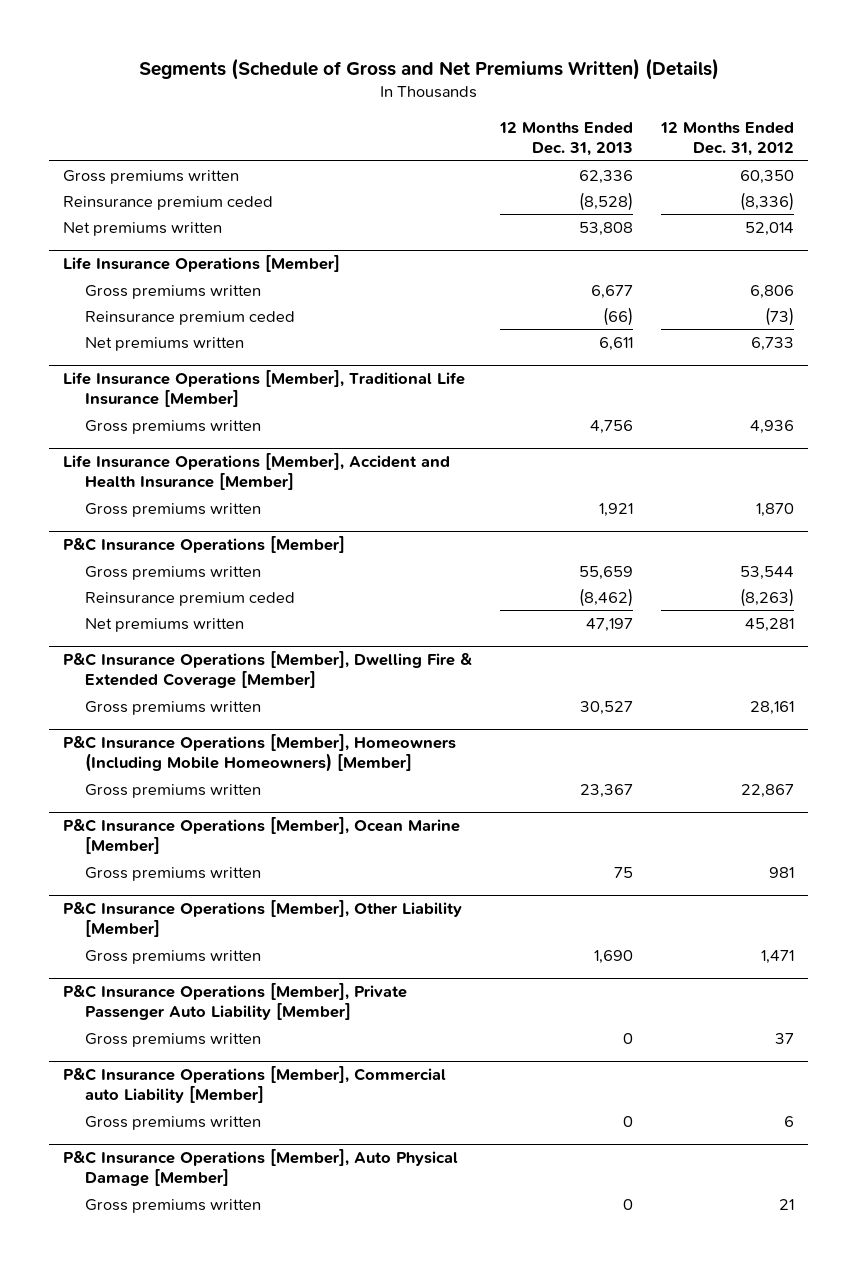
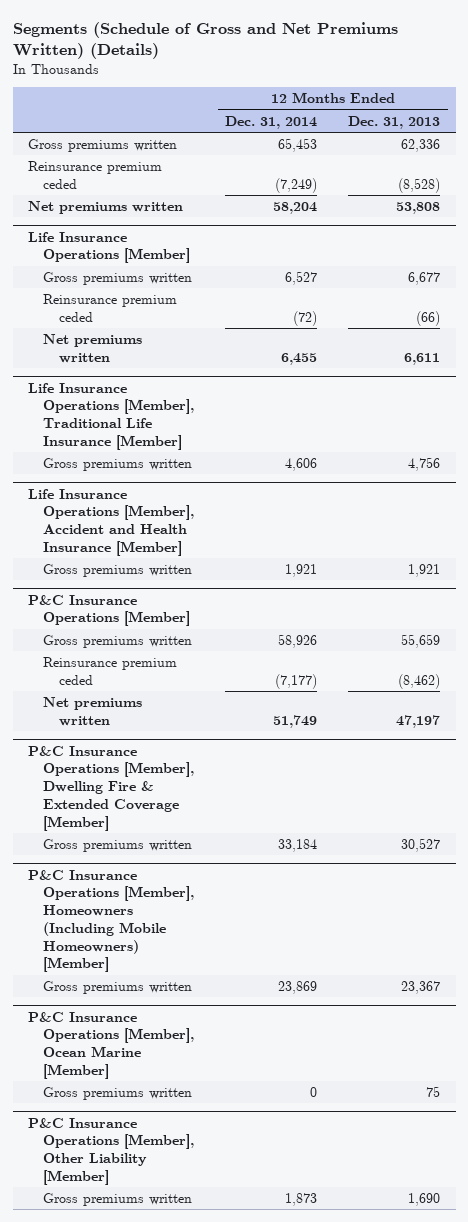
- | 12 Months Ended Dec. 31, 2013 | 12 Months Ended Dec. 31, 2012
+ | 12 Months Ended Dec. 31, 2014 | 12 Months Ended Dec. 31, 2013
- P&C Insurance Operations [Member], Private Passenger Auto Liability [Member]
- Gross premiums written | 0 | 37
- P&C Insurance Operations [Member], Commercial auto Liability [Member]
- Gross premiums written | 0 | 6
- P&C Insurance Operations [Member], Auto Physical Damage [Member]
- Gross premiums written | 0 | 21

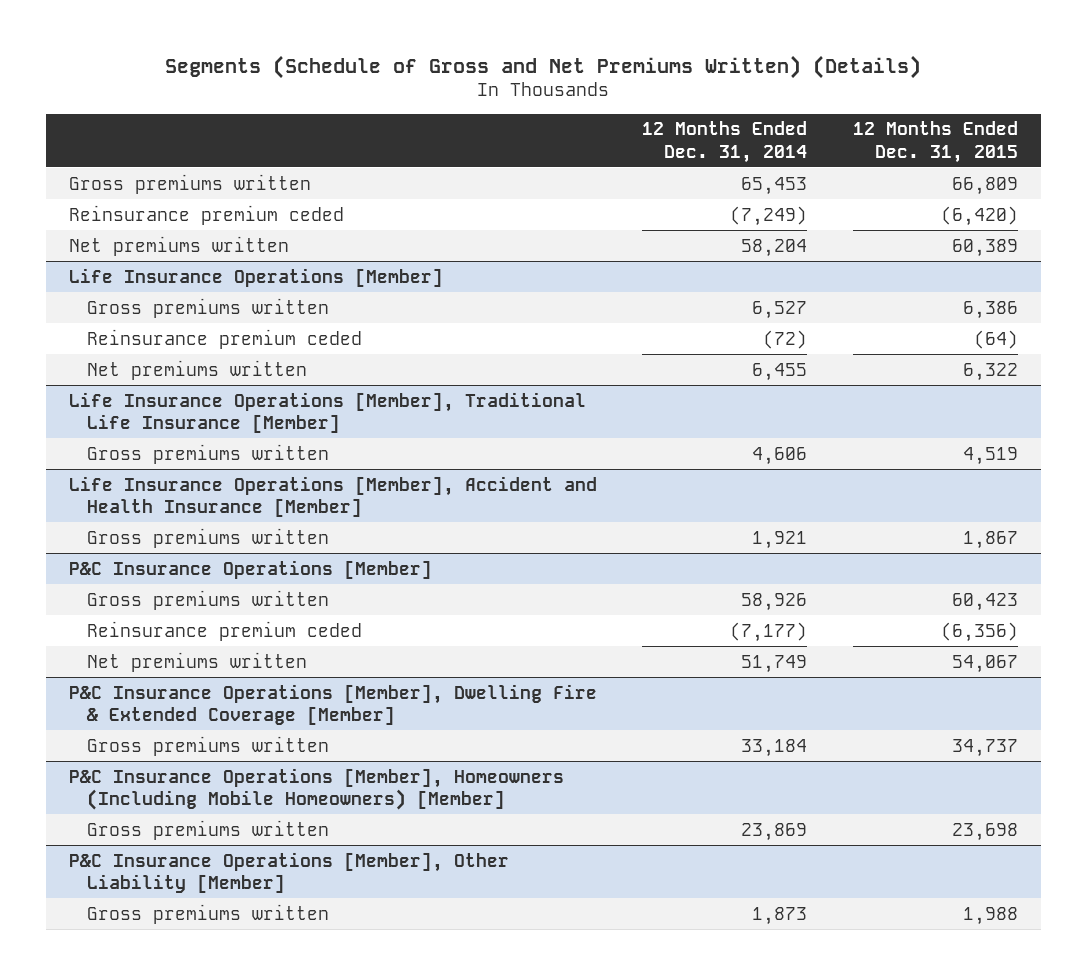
- | 12 Months Ended Dec. 31, 2014 | 12 Months Ended Dec. 31, 2013
+ | 12 Months Ended Dec. 31, 2014 | 12 Months Ended Dec. 31, 2015
- P&C Insurance Operations [Member], Ocean Marine [Member]
- Gross premiums written | 0 | 75

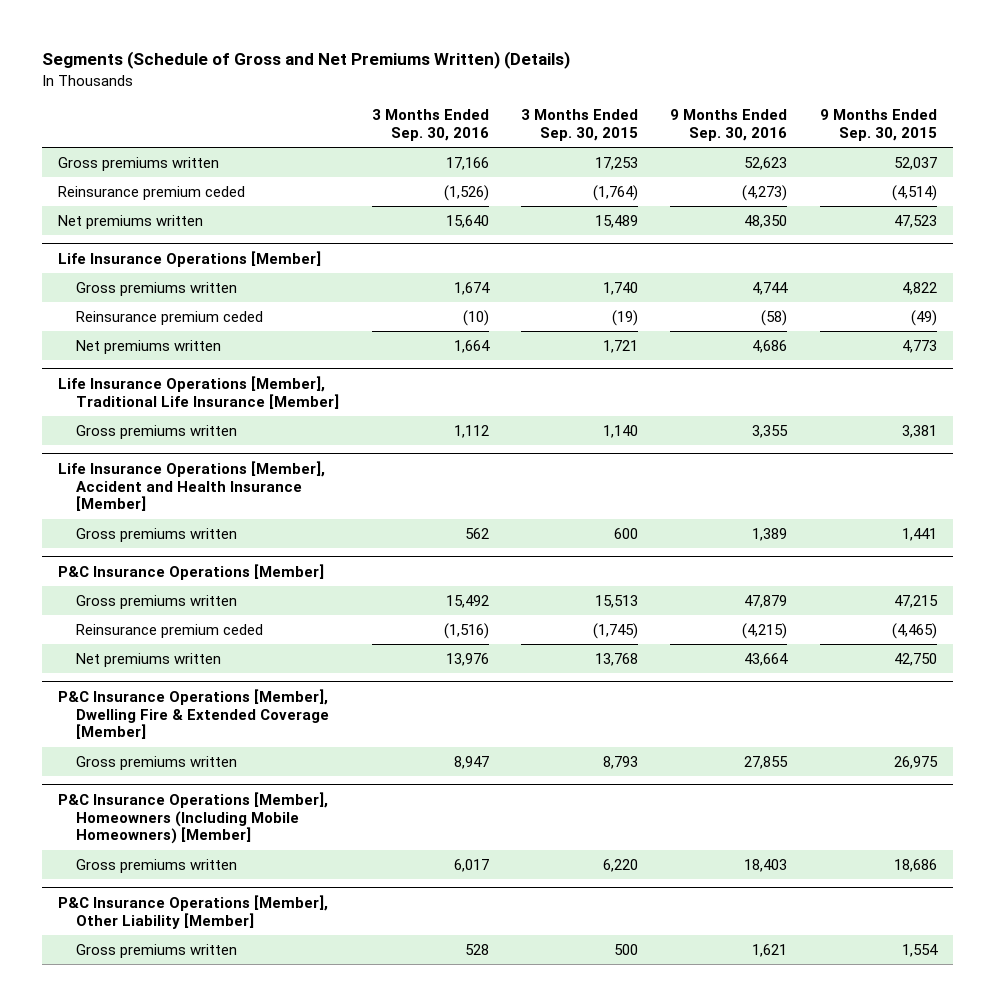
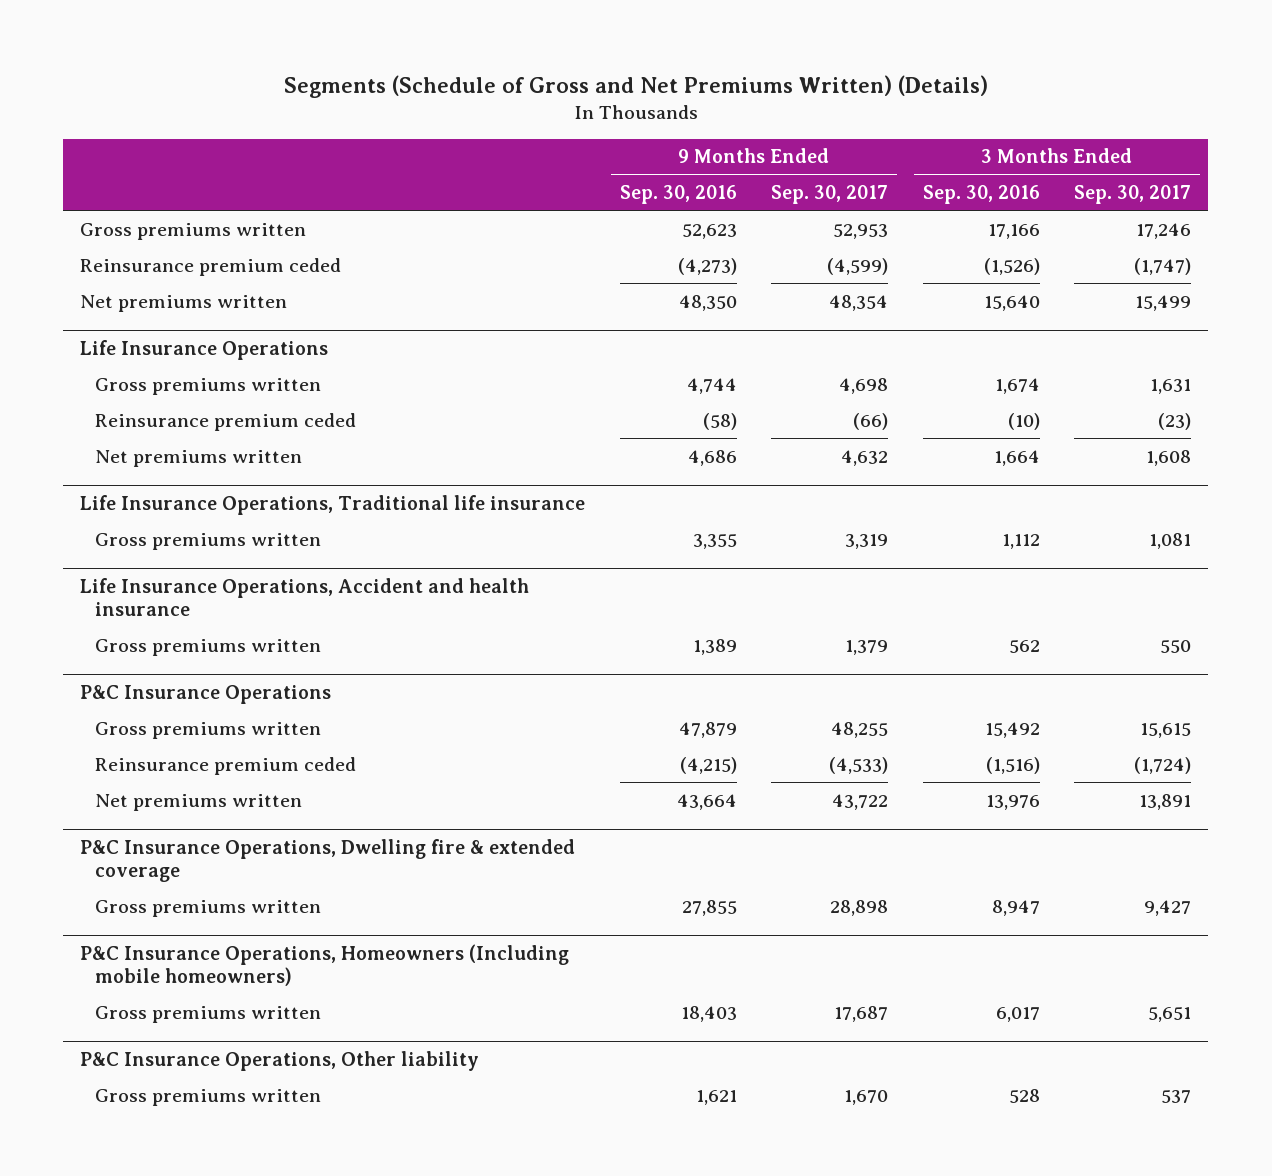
- | 3 Months Ended Sep. 30, 2016 | 3 Months Ended Sep. 30, 2015 | 9 Months Ended Sep. 30, 2016 | 9 Months Ended Sep. 30, 2015
+ | 9 Months Ended Sep. 30, 2016 | 9 Months Ended Sep. 30, 2017 | 3 Months Ended Sep. 30, 2016 | 3 Months Ended Sep. 30, 2017
- Life Insurance Operations [Member]
+ Life Insurance Operations
- Life Insurance Operations [Member], Traditional Life Insurance [Member]
+ Life Insurance Operations, Traditional life insurance
- Life Insurance Operations [Member], Accident and Health Insurance [Member]
+ Life Insurance Operations, Accident and health insurance
- P&C Insurance Operations [Member]
+ P&C Insurance Operations
- P&C Insurance Operations [Member], Dwelling Fire & Extended Coverage [Member]
+ P&C Insurance Operations, Dwelling fire & extended coverage
- P&C Insurance Operations [Member], Homeowners (Including Mobile Homeowners) [Member]
+ P&C Insurance Operations, Homeowners (Including mobile homeowners)
- P&C Insurance Operations [Member], Other Liability [Member]
+ P&C Insurance Operations, Other liability

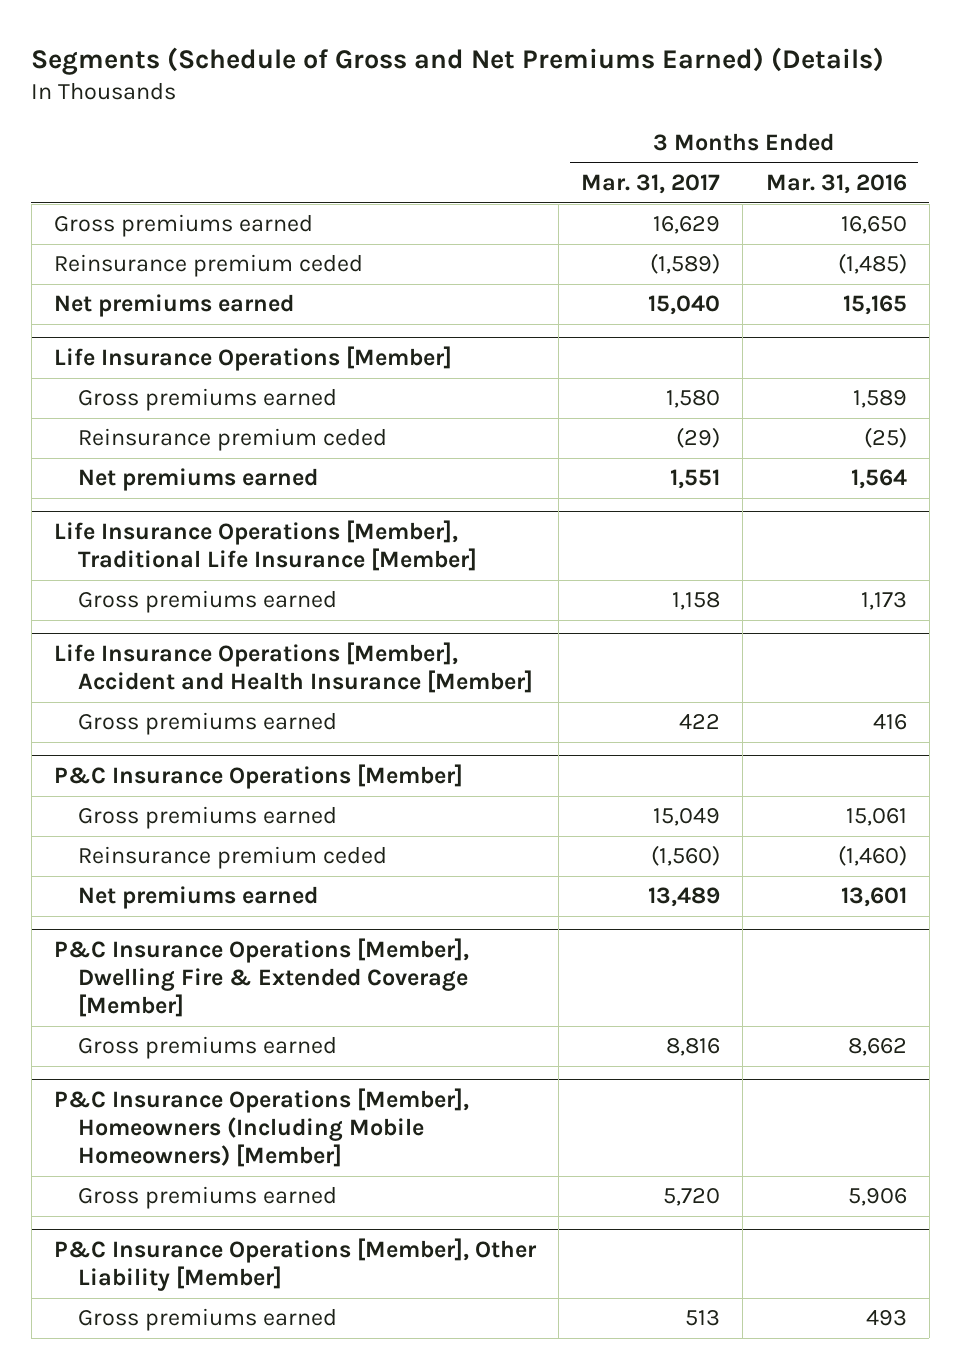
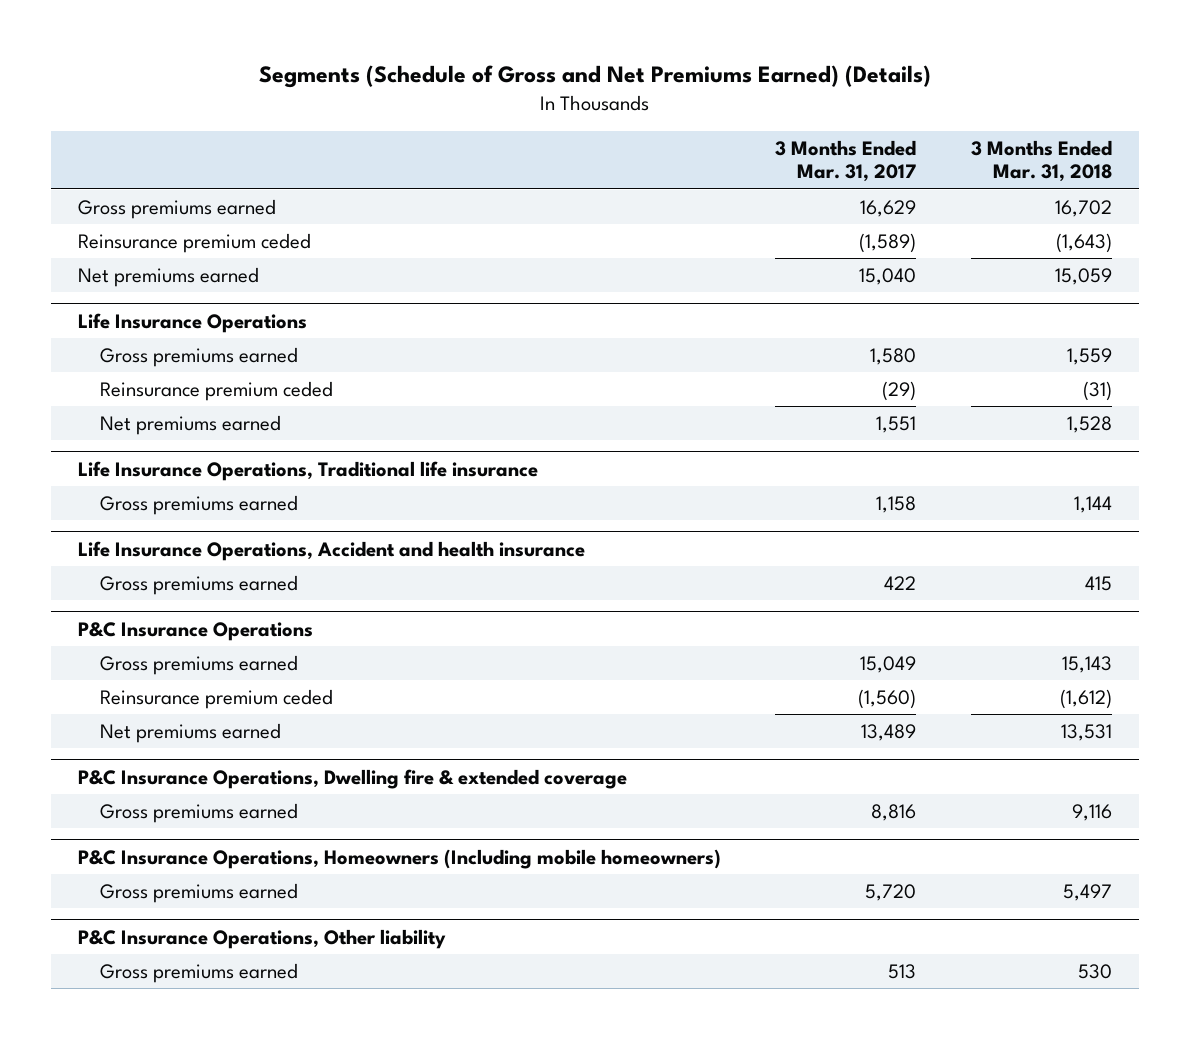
- | 3 Months Ended Mar. 31, 2017 | 3 Months Ended Mar. 31, 2016
+ | 3 Months Ended Mar. 31, 2017 | 3 Months Ended Mar. 31, 2018
- Life Insurance Operations [Member]
+ Life Insurance Operations
- Life Insurance Operations [Member], Traditional Life Insurance [Member]
+ Life Insurance Operations, Traditional life insurance
- Life Insurance Operations [Member], Accident and Health Insurance [Member]
+ Life Insurance Operations, Accident and health insurance
- P&C Insurance Operations [Member]
+ P&C Insurance Operations
- P&C Insurance Operations [Member], Dwelling Fire & Extended Coverage [Member]
+ P&C Insurance Operations, Dwelling fire & extended coverage
- P&C Insurance Operations [Member], Homeowners (Including Mobile Homeowners) [Member]
+ P&C Insurance Operations, Homeowners (Including mobile homeowners)
- P&C Insurance Operations [Member], Other Liability [Member]
+ P&C Insurance Operations, Other liability

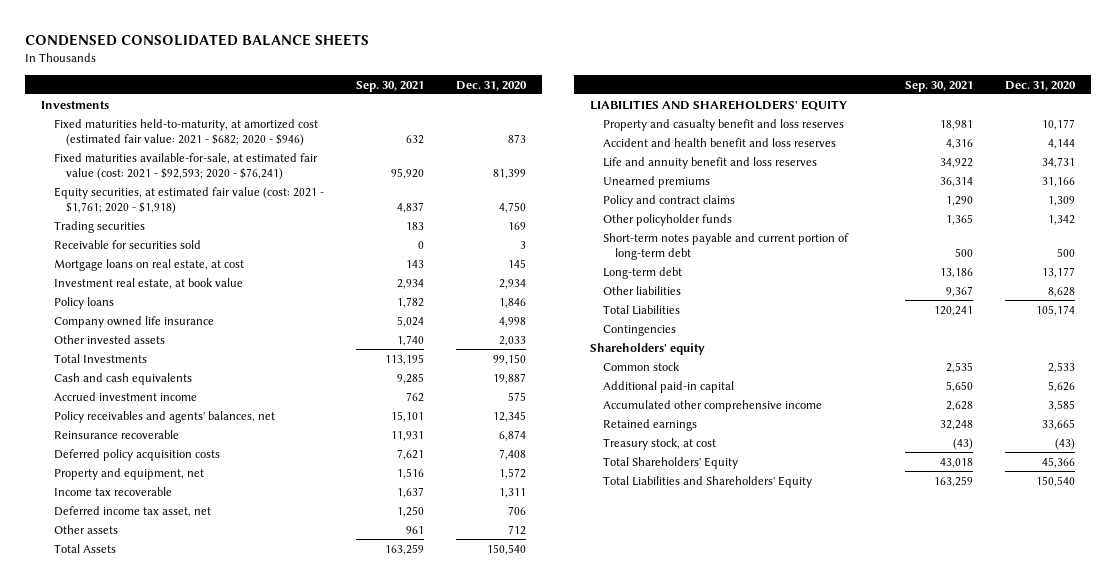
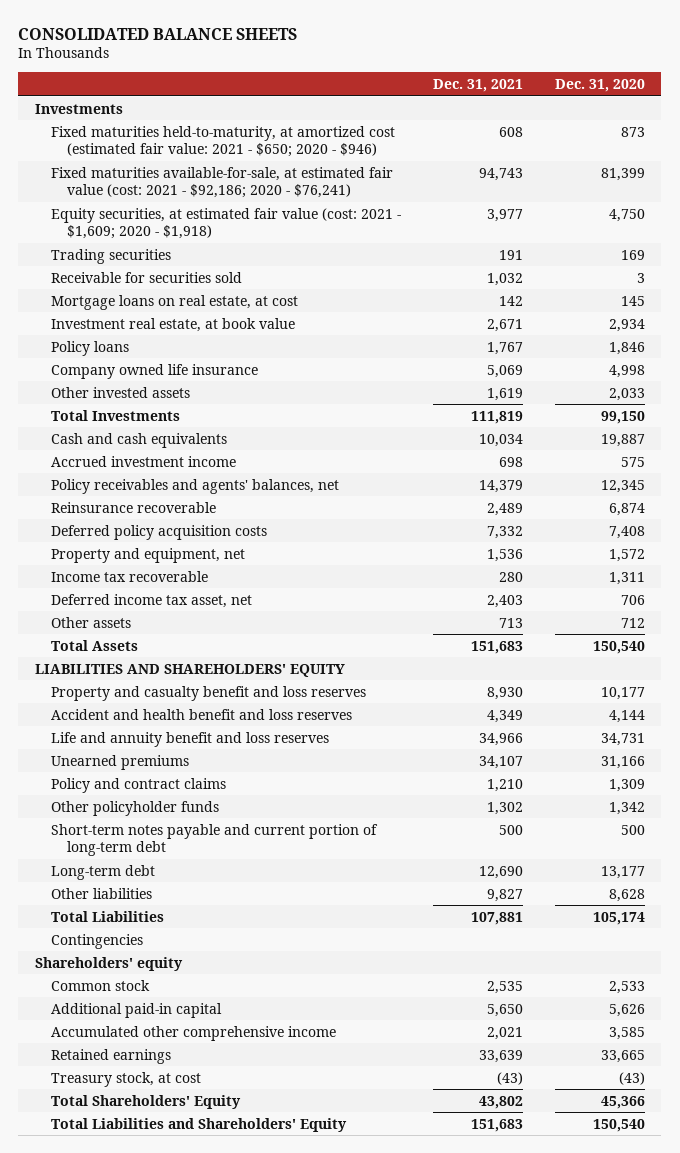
- CONDENSED CONSOLIDATED BALANCE SHEETS
+ CONSOLIDATED BALANCE SHEETS
- | Sep. 30, 2021 | Dec. 31, 2020
+ | Dec. 31, 2021 | Dec. 31, 2020
- Fixed maturities held-to-maturity, at amortized cost (estimated fair value: 2021 - $682; 2020 - $946) | 632 | 873
- Fixed maturities available-for-sale, at estimated fair value (cost: 2021 - $92,593; 2020 - $76,241) | 95,920 | 81,399
- Equity securities, at estimated fair value (cost: 2021 - $1,761; 2020 - $1,918) | 4,837 | 4,750
+ Fixed maturities held-to-maturity, at amortized cost (estimated fair value: 2021 - $650; 2020 - $946) | 608 | 873
+ Fixed maturities available-for-sale, at estimated fair value (cost: 2021 - $92,186; 2020 - $76,241) | 94,743 | 81,399
+ Equity securities, at estimated fair value (cost: 2021 - $1,609; 2020 - $1,918) | 3,977 | 4,750

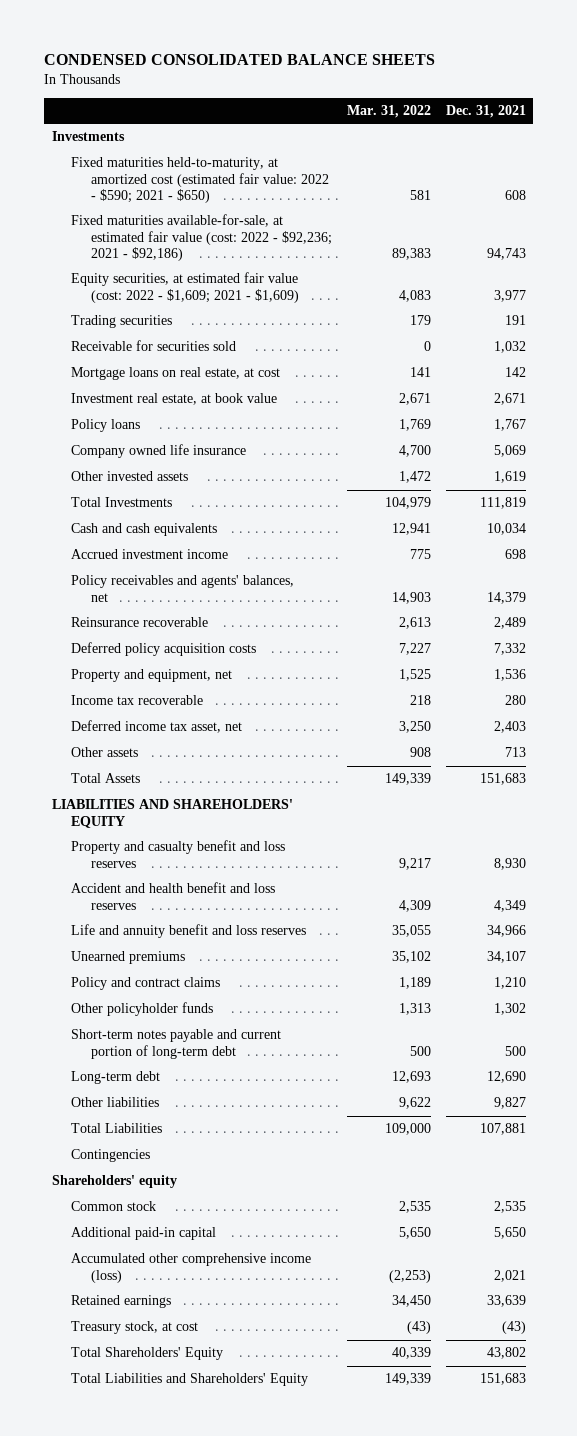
- CONSOLIDATED BALANCE SHEETS
+ CONDENSED CONSOLIDATED BALANCE SHEETS
- | Dec. 31, 2021 | Dec. 31, 2020
+ | Mar. 31, 2022 | Dec. 31, 2021
- Fixed maturities held-to-maturity, at amortized cost (estimated fair value: 2021 - $650; 2020 - $946) | 608 | 873
- Fixed maturities available-for-sale, at estimated fair value (cost: 2021 - $92,186; 2020 - $76,241) | 94,743 | 81,399
- Equity securities, at estimated fair value (cost: 2021 - $1,609; 2020 - $1,918) | 3,977 | 4,750
+ Fixed maturities held-to-maturity, at amortized cost (estimated fair value: 2022 - $590; 2021 - $650) | 581 | 608
+ Fixed maturities available-for-sale, at estimated fair value (cost: 2022 - $92,236; 2021 - $92,186) | 89,383 | 94,743
+ Equity securities, at estimated fair value (cost: 2022 - $1,609; 2021 - $1,609) | 4,083 | 3,977
- Accumulated other comprehensive income | 2,021 | 3,585
+ Accumulated other comprehensive income (loss) | (2,253) | 2,021

